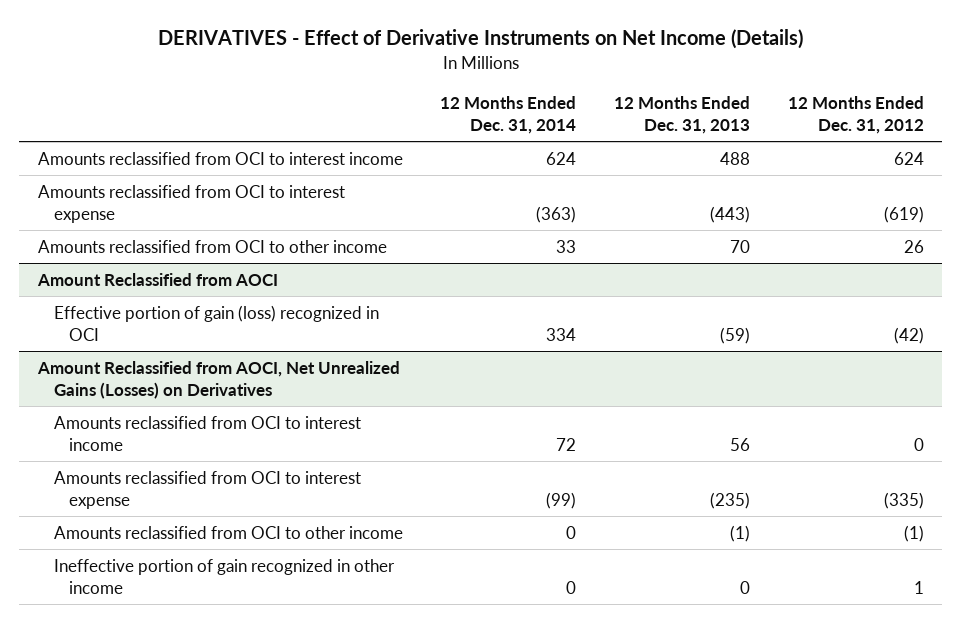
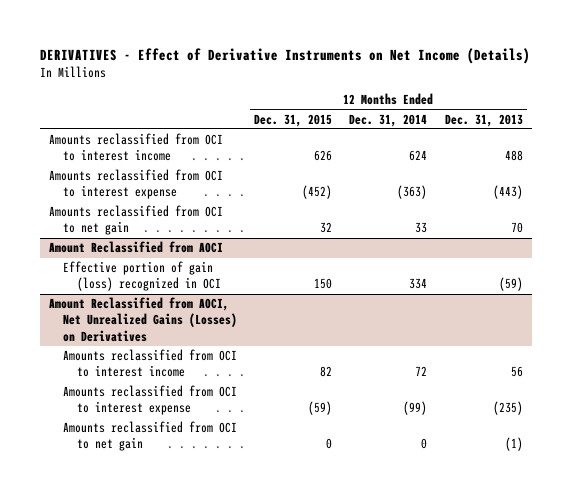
- | 12 Months Ended Dec. 31, 2014 | 12 Months Ended Dec. 31, 2013 | 12 Months Ended Dec. 31, 2012
+ | 12 Months Ended Dec. 31, 2015 | 12 Months Ended Dec. 31, 2014 | 12 Months Ended Dec. 31, 2013
- Amounts reclassified from OCI to other income | 33 | 70 | 26
+ Amounts reclassified from OCI to net gain | 32 | 33 | 70
@ Amount Reclassified from AOCI, Net Unrealized Gains (Losses) on Derivatives
- Amounts reclassified from OCI to other income | 0 | (1) | (1)
- Ineffective portion of gain recognized in other income | 0 | 0 | 1
+ Amounts reclassified from OCI to net gain | 0 | 0 | (1)

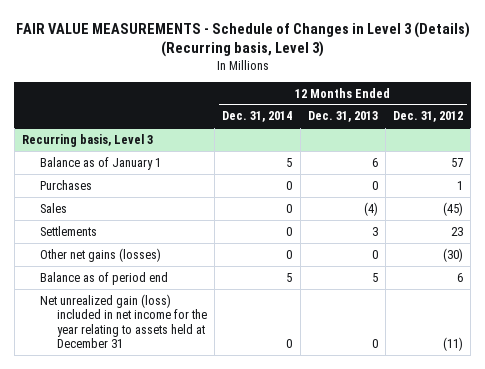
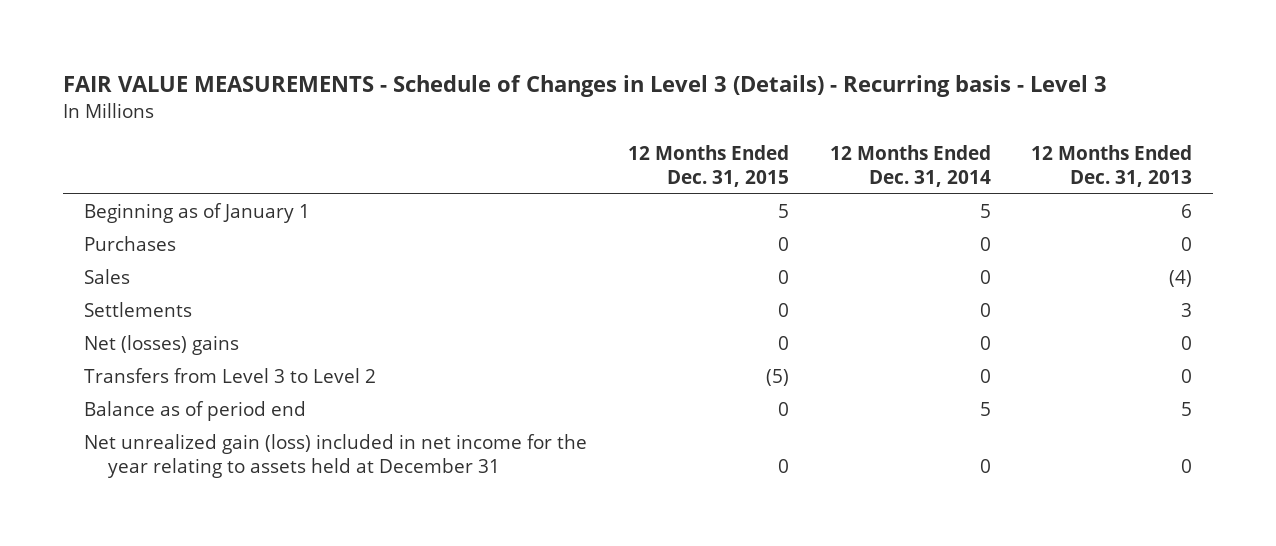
- FAIR VALUE MEASUREMENTS - Schedule of Changes in Level 3 (Details) (Recurring basis, Level 3)
+ FAIR VALUE MEASUREMENTS - Schedule of Changes in Level 3 (Details) - Recurring basis - Level 3
- | 12 Months Ended Dec. 31, 2014 | 12 Months Ended Dec. 31, 2013 | 12 Months Ended Dec. 31, 2012
+ | 12 Months Ended Dec. 31, 2015 | 12 Months Ended Dec. 31, 2014 | 12 Months Ended Dec. 31, 2013
- Recurring basis, Level 3
- Balance as of January 1 | 5 | 6 | 57
+ Beginning as of January 1 | 5 | 5 | 6
- Other net gains (losses) | 0 | 0 | (30)
+ Net (losses) gains | 0 | 0 | 0
+ Transfers from Level 3 to Level 2 | (5) | 0 | 0

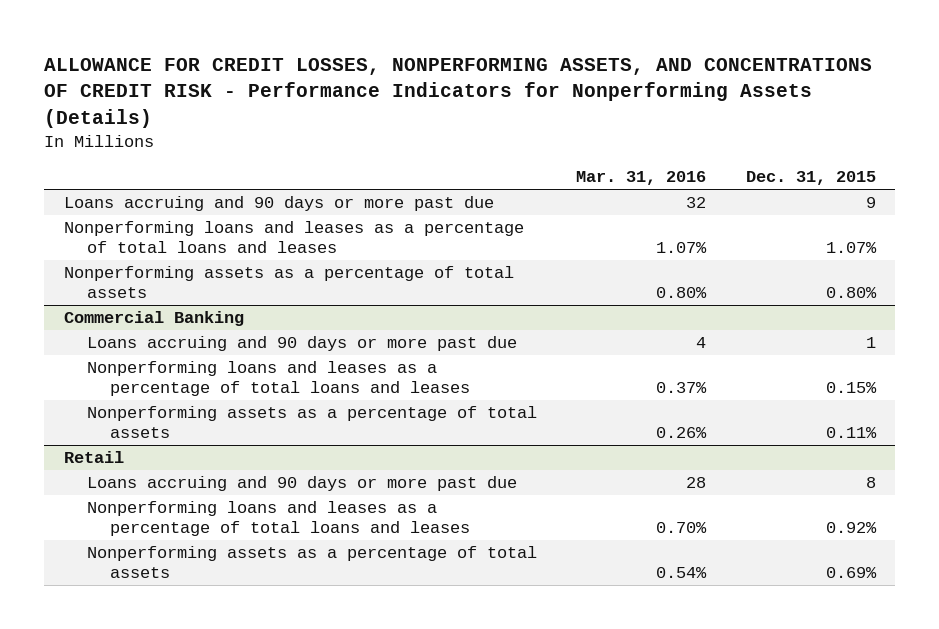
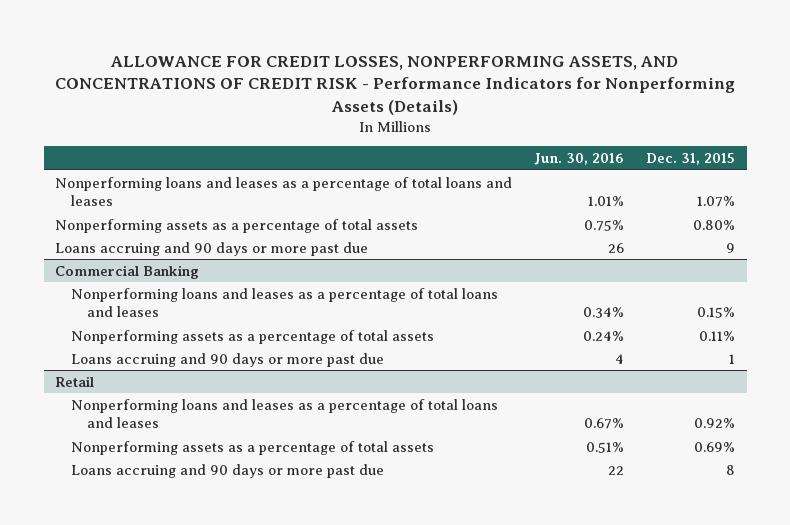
- | Mar. 31, 2016 | Dec. 31, 2015
+ | Jun. 30, 2016 | Dec. 31, 2015
moved down: Loans accruing and 90 days or more past due | 26 | 9
@ Commercial Banking
moved down: Loans accruing and 90 days or more past due | 4 | 1
@ Retail
moved down: Loans accruing and 90 days or more past due | 22 | 8

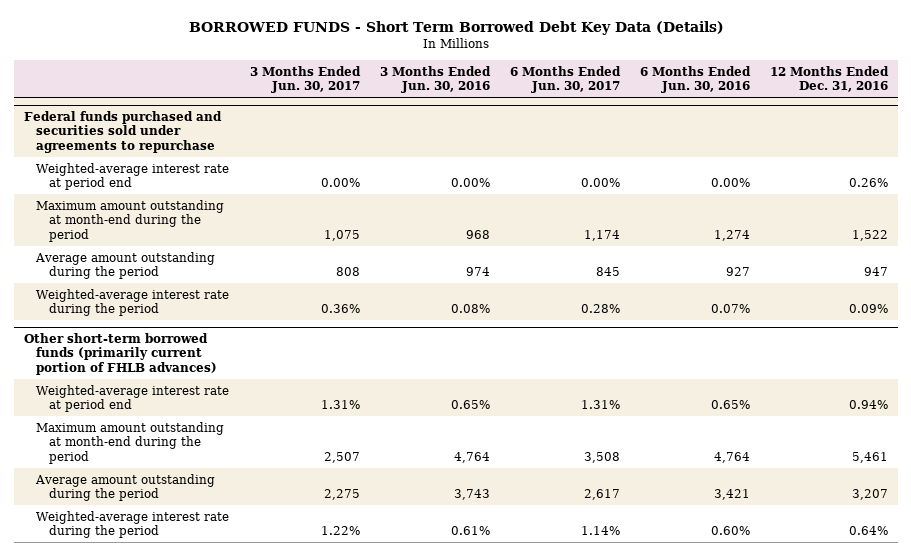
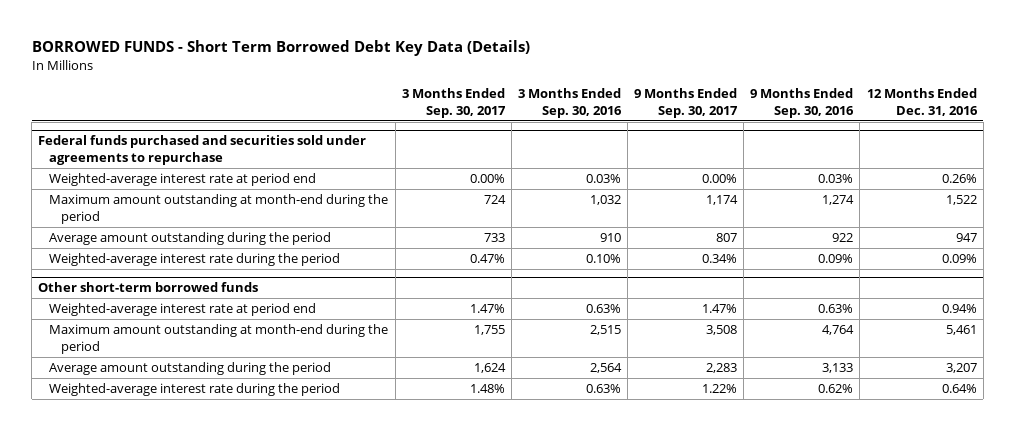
- | 3 Months Ended Jun. 30, 2017 | 3 Months Ended Jun. 30, 2016 | 6 Months Ended Jun. 30, 2017 | 6 Months Ended Jun. 30, 2016 | 12 Months Ended Dec. 31, 2016
+ | 3 Months Ended Sep. 30, 2017 | 3 Months Ended Sep. 30, 2016 | 9 Months Ended Sep. 30, 2017 | 9 Months Ended Sep. 30, 2016 | 12 Months Ended Dec. 31, 2016
- Other short-term borrowed funds (primarily current portion of FHLB advances)
+ Other short-term borrowed funds

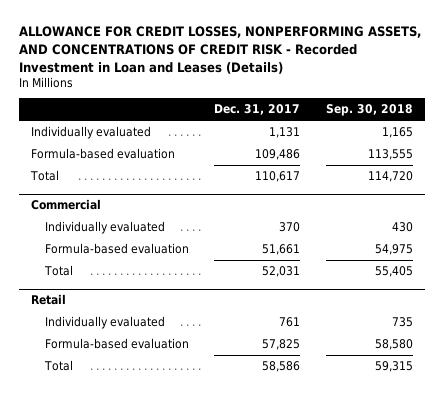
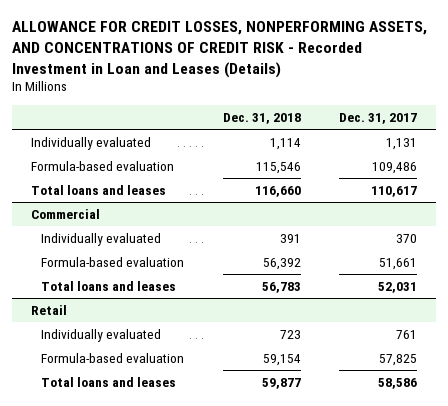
- | Dec. 31, 2017 | Sep. 30, 2018
+ | Dec. 31, 2018 | Dec. 31, 2017
- Total | 110,617 | 114,720
+ Total loans and leases | 116,660 | 110,617
@ Commercial
- Total | 52,031 | 55,405
+ Total loans and leases | 56,783 | 52,031
@ Retail
- Total | 58,586 | 59,315
+ Total loans and leases | 59,877 | 58,586

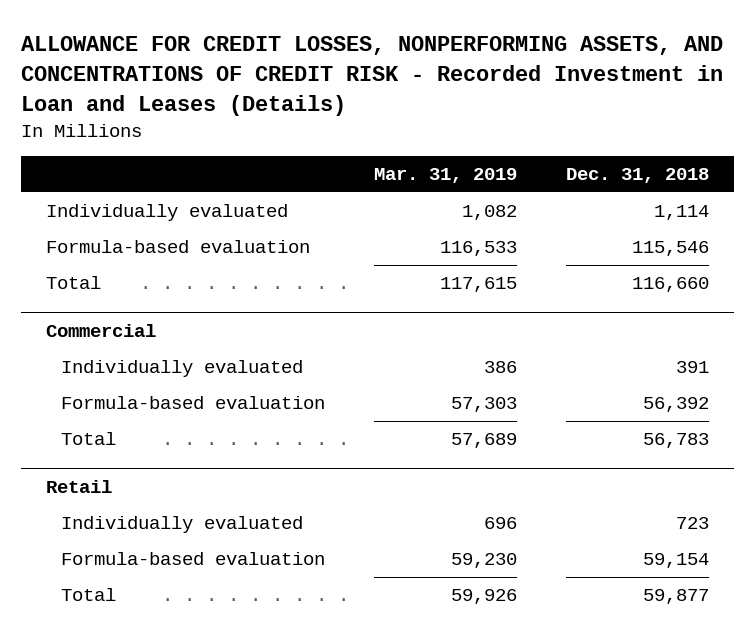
- | Dec. 31, 2018 | Dec. 31, 2017
+ | Mar. 31, 2019 | Dec. 31, 2018
- Total loans and leases | 116,660 | 110,617
+ Total | 117,615 | 116,660
@ Commercial
- Total loans and leases | 56,783 | 52,031
+ Total | 57,689 | 56,783
@ Retail
- Total loans and leases | 59,877 | 58,586
+ Total | 59,926 | 59,877

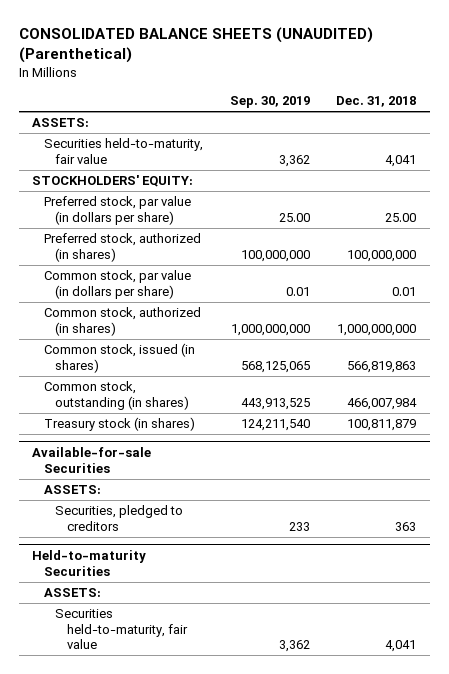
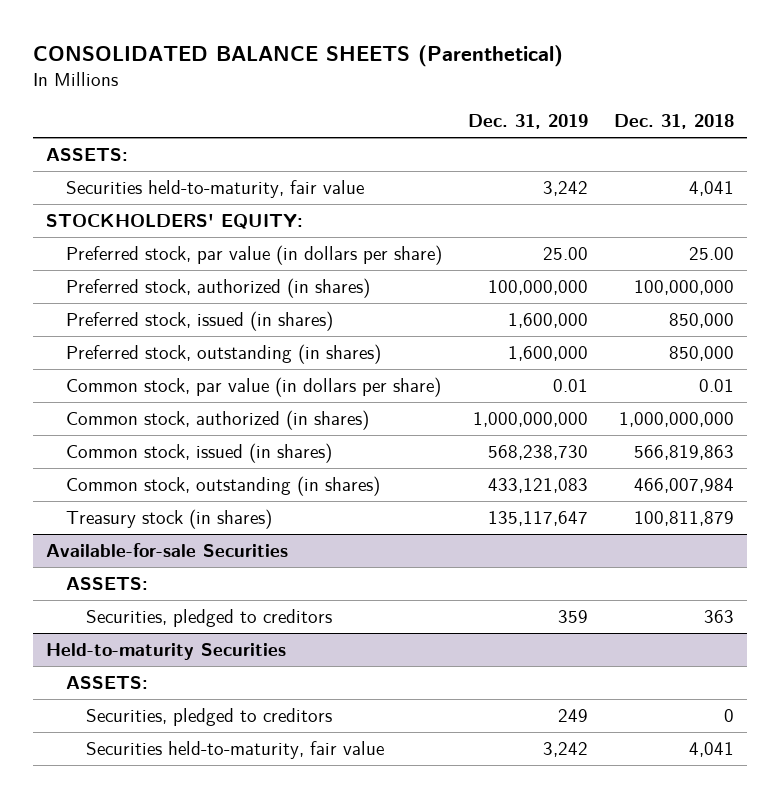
- CONSOLIDATED BALANCE SHEETS (UNAUDITED) (Parenthetical)
+ CONSOLIDATED BALANCE SHEETS (Parenthetical)
- | Sep. 30, 2019 | Dec. 31, 2018
+ | Dec. 31, 2019 | Dec. 31, 2018
+ Preferred stock, issued (in shares) | 1,600,000 | 850,000
+ Preferred stock, outstanding (in shares) | 1,600,000 | 850,000
@ Held-to-maturity Securities
+ Securities, pledged to creditors | 249 | 0

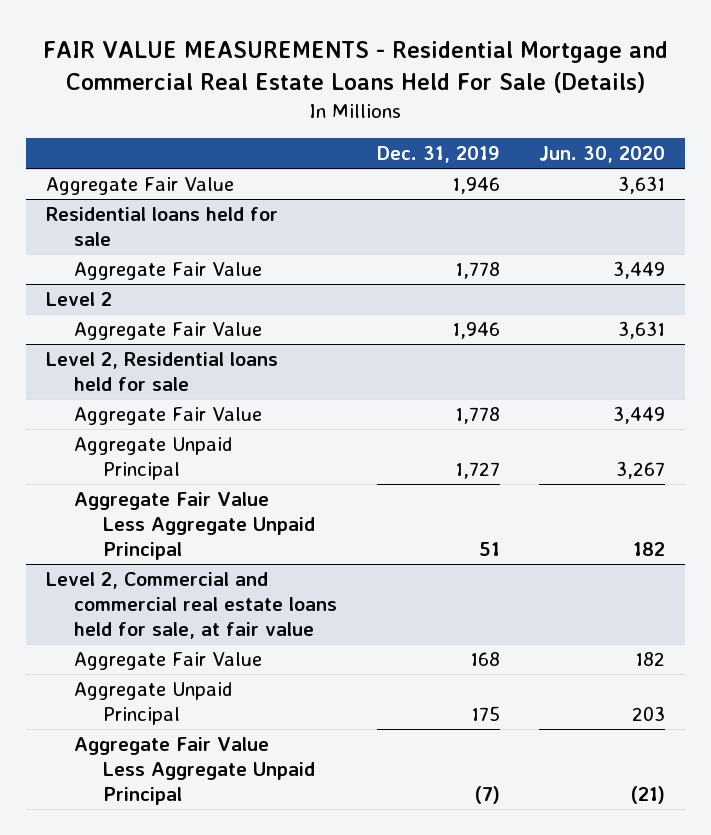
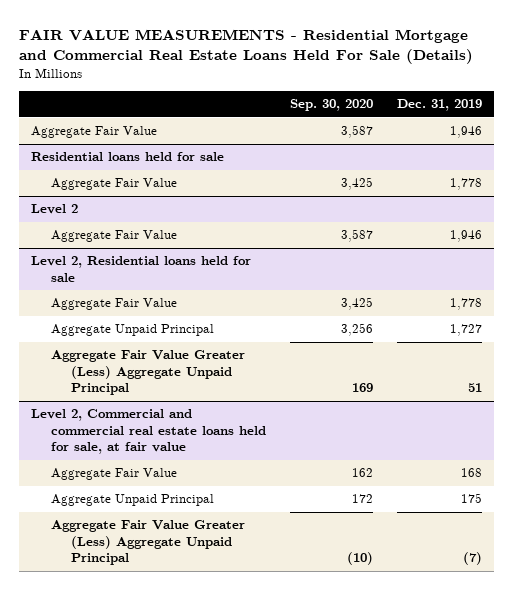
- | Dec. 31, 2019 | Jun. 30, 2020
+ | Sep. 30, 2020 | Dec. 31, 2019
@ Level 2, Residential loans held for sale
- Aggregate Fair Value Less Aggregate Unpaid Principal | 51 | 182
+ Aggregate Fair Value Greater (Less) Aggregate Unpaid Principal | 169 | 51
@ Level 2, Commercial and commercial real estate loans held for sale, at fair value
- Aggregate Fair Value Less Aggregate Unpaid Principal | (7) | (21)
+ Aggregate Fair Value Greater (Less) Aggregate Unpaid Principal | (10) | (7)

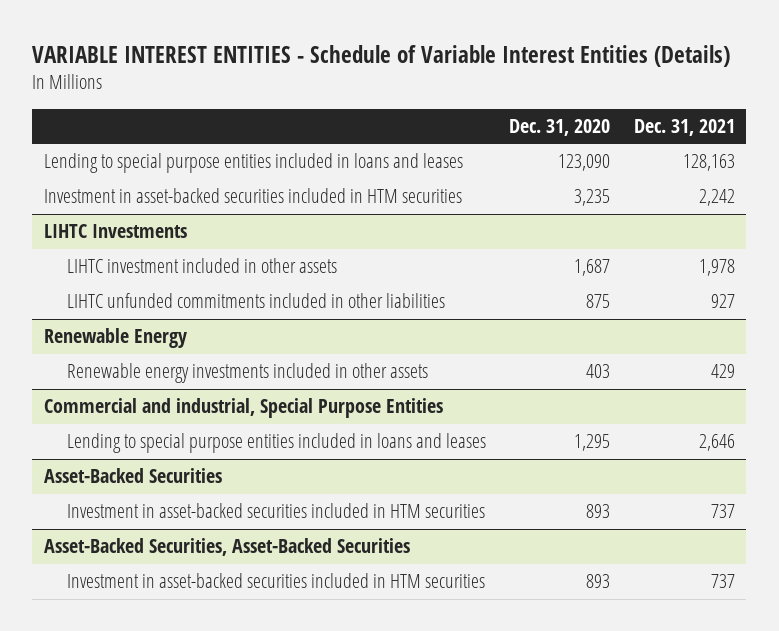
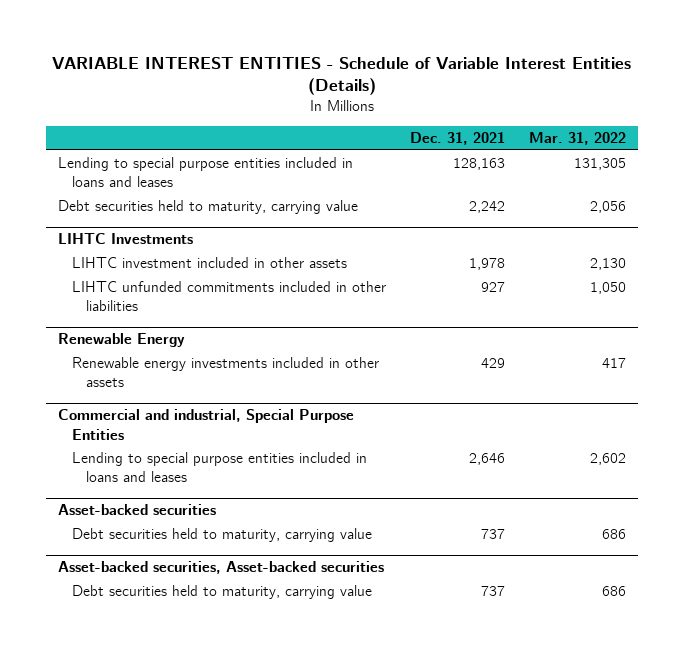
- | Dec. 31, 2020 | Dec. 31, 2021
+ | Dec. 31, 2021 | Mar. 31, 2022
- Investment in asset-backed securities included in HTM securities | 3,235 | 2,242
+ Debt securities held to maturity, carrying value | 2,242 | 2,056
- Asset-Backed Securities
- Investment in asset-backed securities included in HTM securities | 893 | 737
- Asset-Backed Securities, Asset-Backed Securities
- Investment in asset-backed securities included in HTM securities | 893 | 737
+ Asset-backed securities
+ Debt securities held to maturity, carrying value | 737 | 686
+ Asset-backed securities, Asset-backed securities
+ Debt securities held to maturity, carrying value | 737 | 686

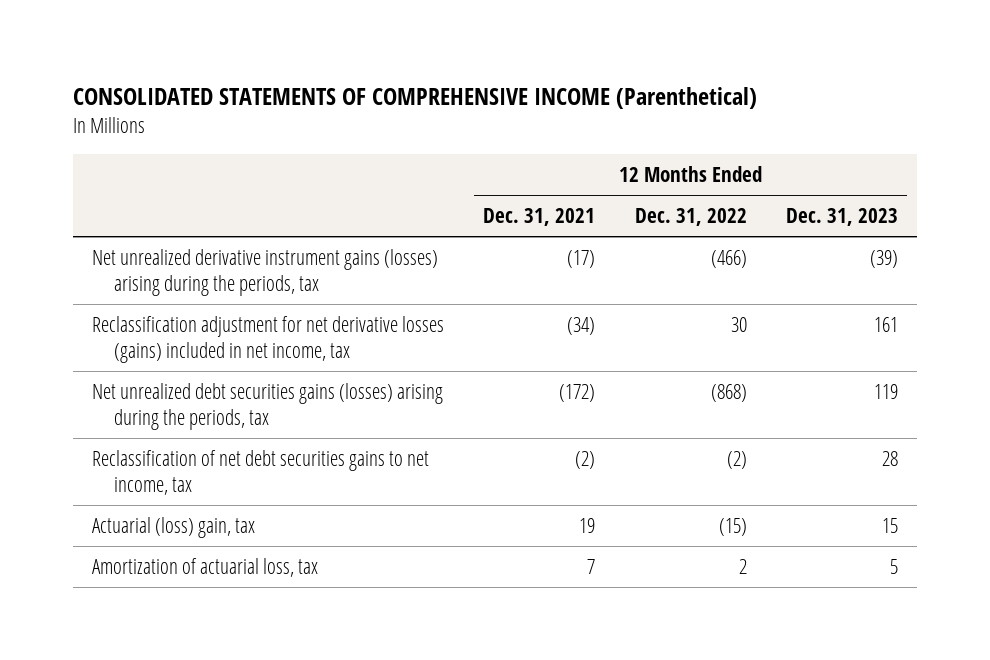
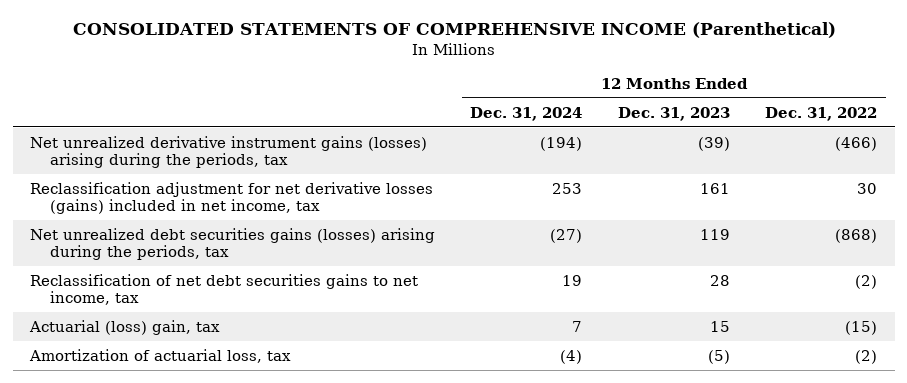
- | 12 Months Ended Dec. 31, 2021 | 12 Months Ended Dec. 31, 2022 | 12 Months Ended Dec. 31, 2023
+ | 12 Months Ended Dec. 31, 2024 | 12 Months Ended Dec. 31, 2023 | 12 Months Ended Dec. 31, 2022
- Amortization of actuarial loss, tax | 7 | 2 | 5
+ Amortization of actuarial loss, tax | (4) | (5) | (2)

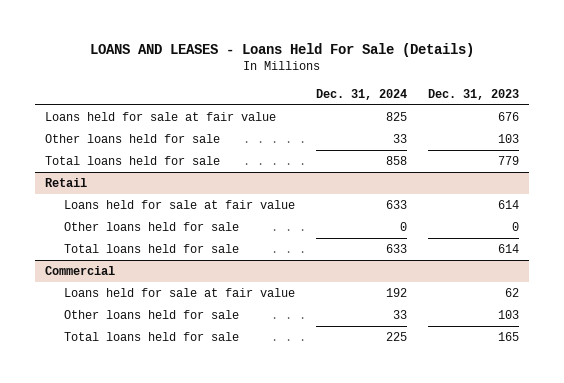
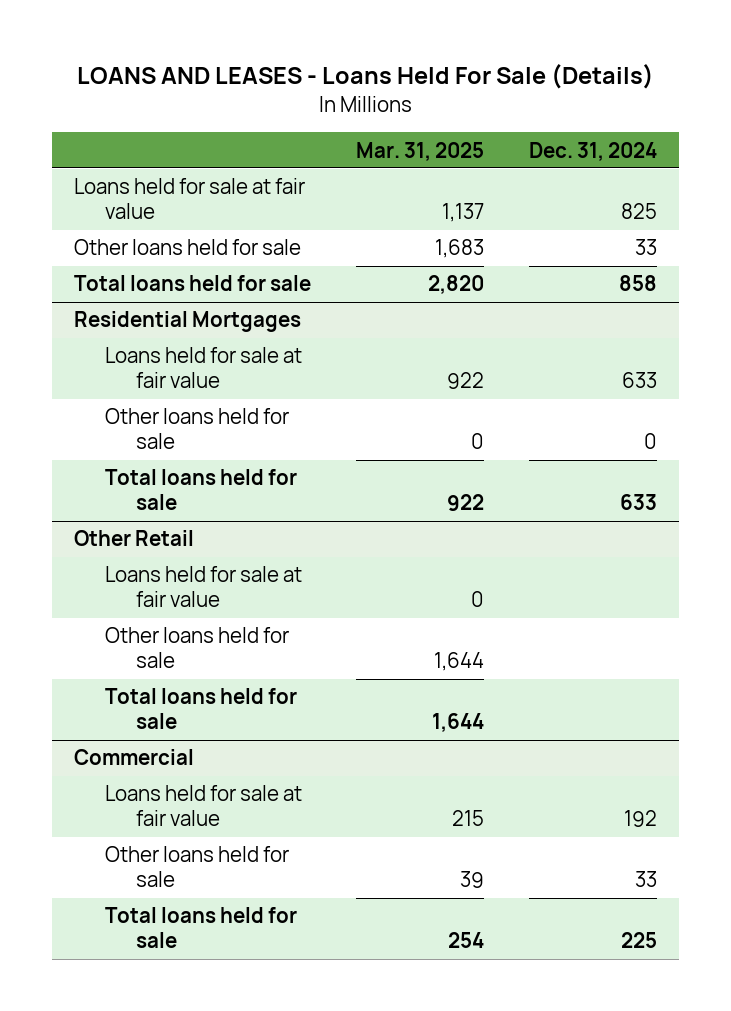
- | Dec. 31, 2024 | Dec. 31, 2023
+ | Mar. 31, 2025 | Dec. 31, 2024
- Retail
+ Residential Mortgages
+ Other Retail
+ Loans held for sale at fair value | 0 |
+ Other loans held for sale | 1,644 |
+ Total loans held for sale | 1,644 |

